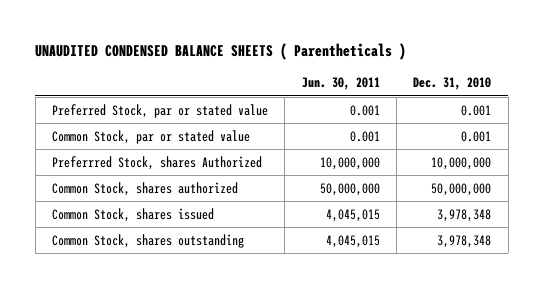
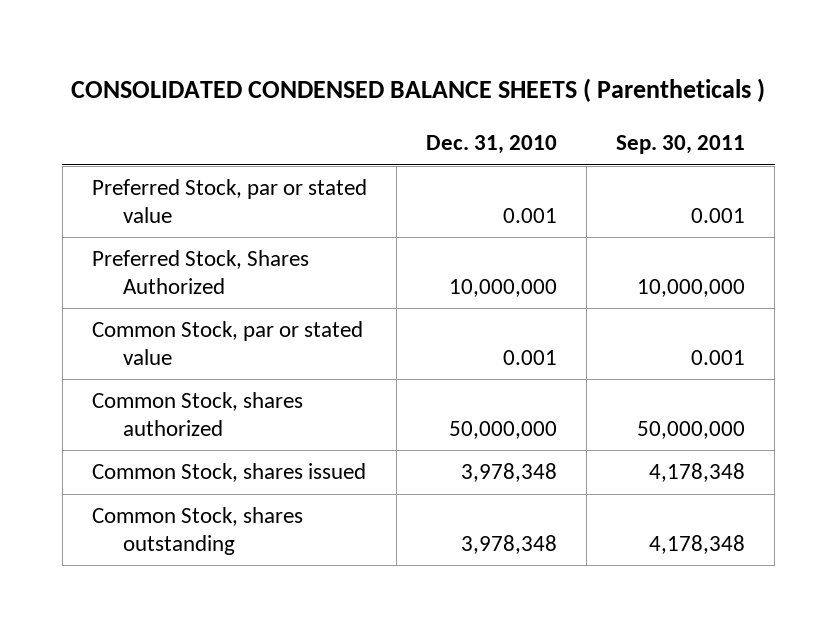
- UNAUDITED CONDENSED BALANCE SHEETS ( Parentheticals )
+ CONSOLIDATED CONDENSED BALANCE SHEETS ( Parentheticals )
- | Jun. 30, 2011 | Dec. 31, 2010
+ | Dec. 31, 2010 | Sep. 30, 2011
+ Preferred Stock, Shares Authorized | 10,000,000 | 10,000,000
- Preferrred Stock, shares Authorized | 10,000,000 | 10,000,000

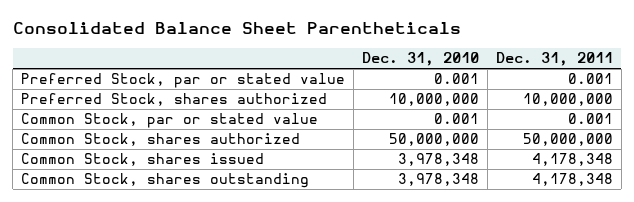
- CONSOLIDATED CONDENSED BALANCE SHEETS ( Parentheticals )
+ Consolidated Balance Sheet Parentheticals
- | Dec. 31, 2010 | Sep. 30, 2011
+ | Dec. 31, 2010 | Dec. 31, 2011
- Preferred Stock, Shares Authorized | 10,000,000 | 10,000,000
+ Preferred Stock, shares authorized | 10,000,000 | 10,000,000

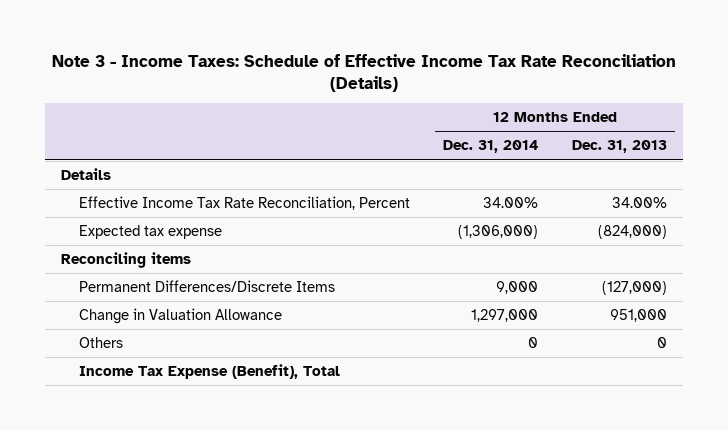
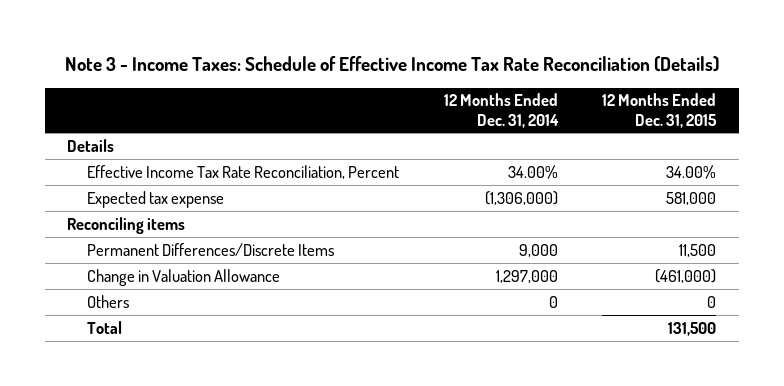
- | 12 Months Ended Dec. 31, 2014 | 12 Months Ended Dec. 31, 2013
+ | 12 Months Ended Dec. 31, 2014 | 12 Months Ended Dec. 31, 2015
- Income Tax Expense (Benefit), Total
+ Total | | 131,500

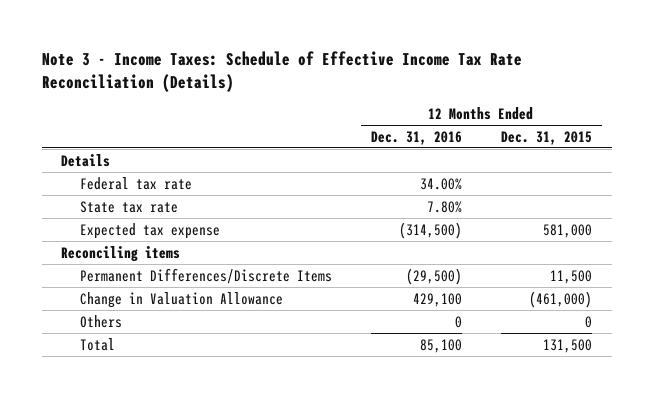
- | 12 Months Ended Dec. 31, 2014 | 12 Months Ended Dec. 31, 2015
+ | 12 Months Ended Dec. 31, 2016 | 12 Months Ended Dec. 31, 2015
- Effective Income Tax Rate Reconciliation, Percent | 34.00% | 34.00%
+ Federal tax rate | 34.00% |
+ State tax rate | 7.80% |

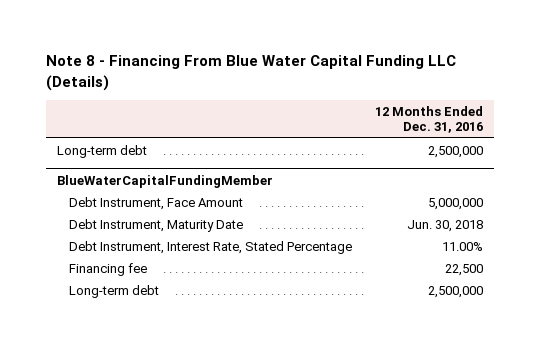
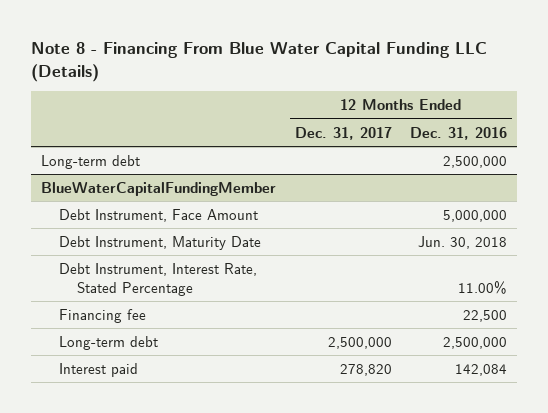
- | 12 Months Ended Dec. 31, 2016
+ | 12 Months Ended Dec. 31, 2017 | 12 Months Ended Dec. 31, 2016
@ BlueWaterCapitalFundingMember
+ Interest paid | 278,820 | 142,084

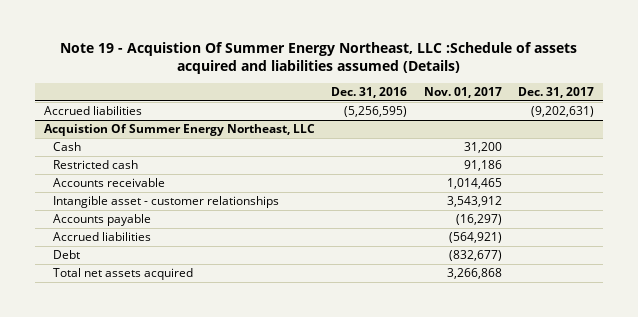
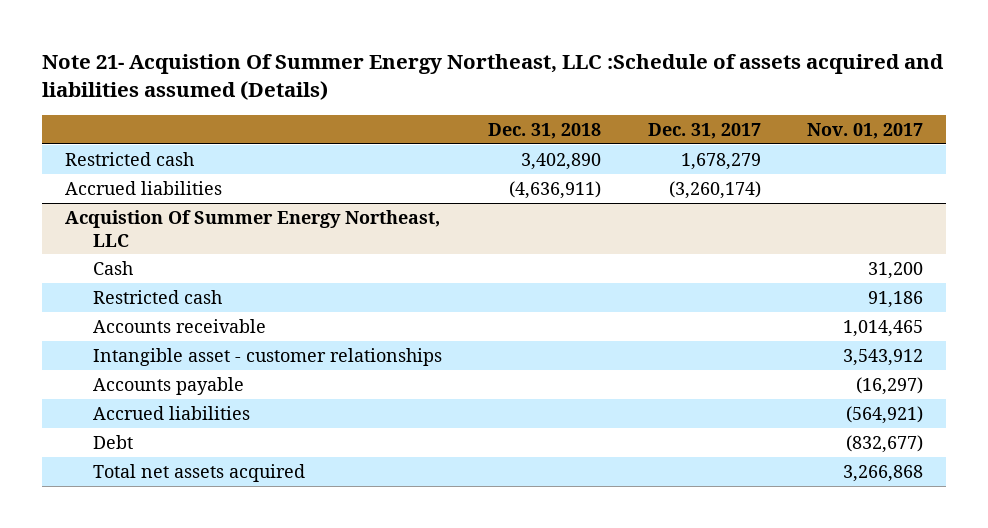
- Note 19 - Acquistion Of Summer Energy Northeast, LLC :Schedule of assets acquired and liabilities assumed (Details)
+ Note 21- Acquistion Of Summer Energy Northeast, LLC :Schedule of assets acquired and liabilities assumed (Details)
- | Dec. 31, 2016 | Nov. 01, 2017 | Dec. 31, 2017
+ | Dec. 31, 2018 | Dec. 31, 2017 | Nov. 01, 2017
- Accrued liabilities | (5,256,595) | | (9,202,631)
+ Restricted cash | 3,402,890 | 1,678,279 |
+ Accrued liabilities | (4,636,911) | (3,260,174) |

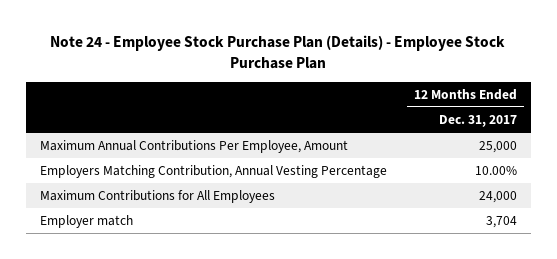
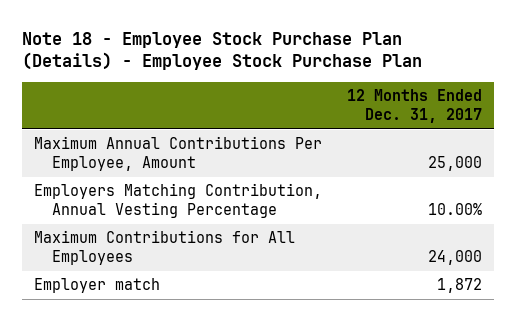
- Note 24 - Employee Stock Purchase Plan (Details) - Employee Stock Purchase Plan
+ Note 18 - Employee Stock Purchase Plan (Details) - Employee Stock Purchase Plan
- Employer match | 3,704
+ Employer match | 1,872

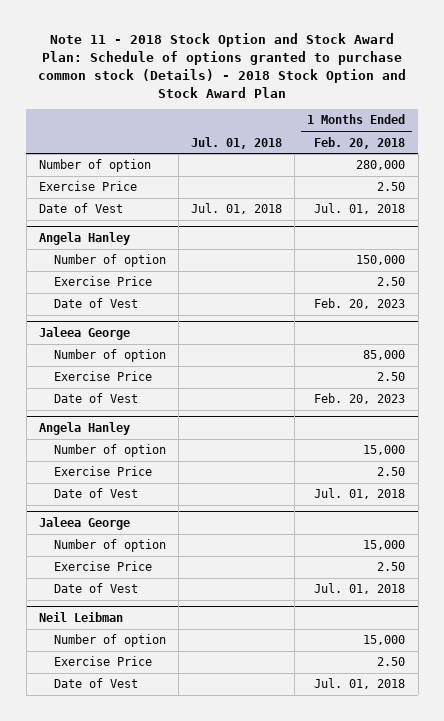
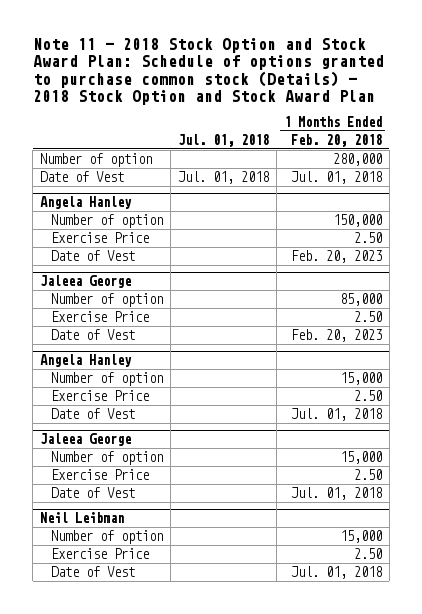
- Exercise Price | | 2.50

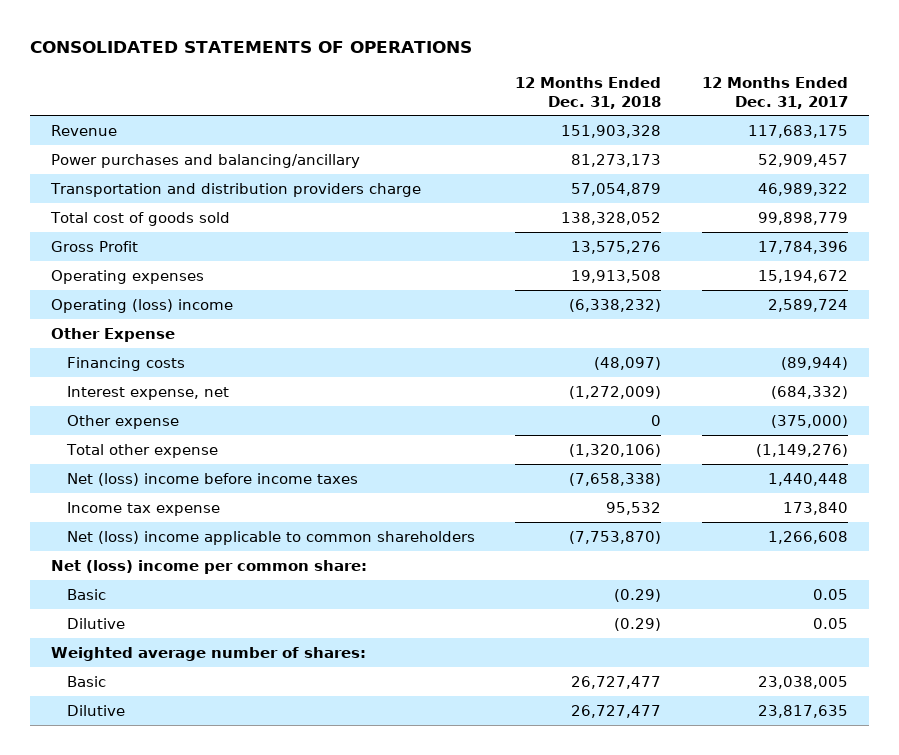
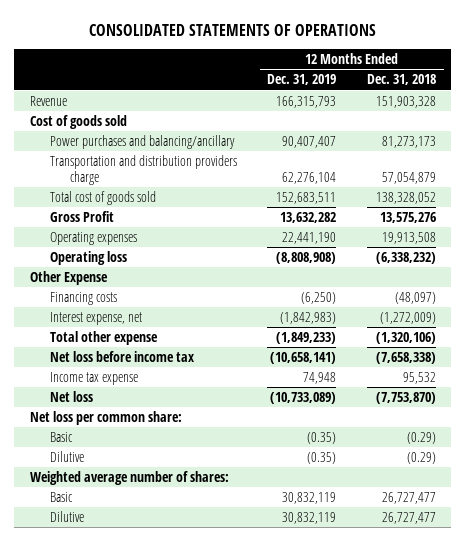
- | 12 Months Ended Dec. 31, 2018 | 12 Months Ended Dec. 31, 2017
+ | 12 Months Ended Dec. 31, 2019 | 12 Months Ended Dec. 31, 2018
+ Cost of goods sold
- Operating (loss) income | (6,338,232) | 2,589,724
+ Operating loss | (8,808,908) | (6,338,232)
- Other expense | 0 | (375,000)
- Net (loss) income before income taxes | (7,658,338) | 1,440,448
+ Net loss before income tax | (10,658,141) | (7,658,338)
- Net (loss) income applicable to common shareholders | (7,753,870) | 1,266,608
- Net (loss) income per common share:
+ Net loss | (10,733,089) | (7,753,870)
+ Net loss per common share:

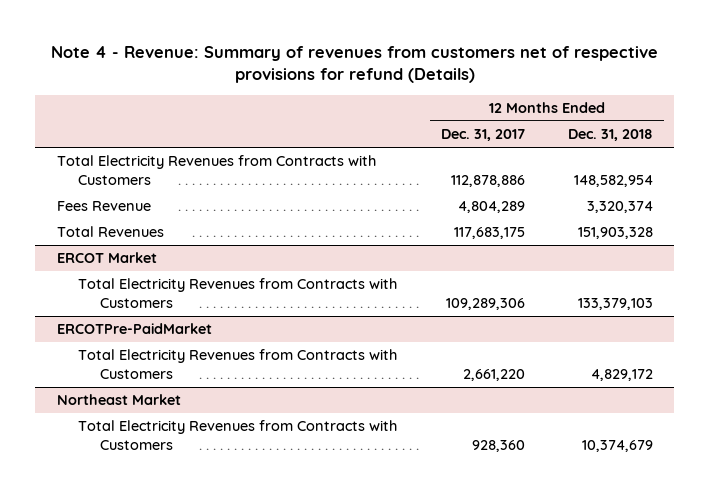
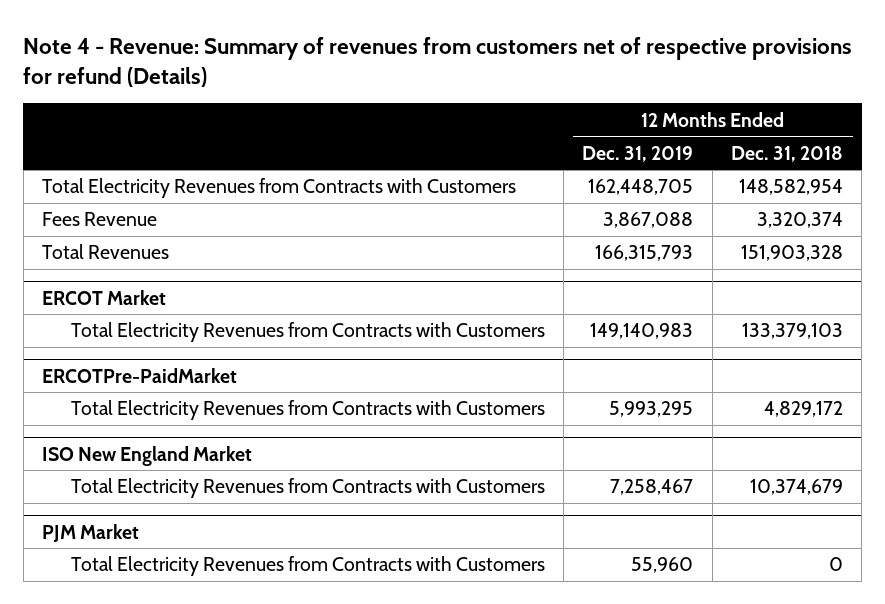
- | 12 Months Ended Dec. 31, 2017 | 12 Months Ended Dec. 31, 2018
+ | 12 Months Ended Dec. 31, 2019 | 12 Months Ended Dec. 31, 2018
- Northeast Market
+ ISO New England Market
+ PJM Market
+ Total Electricity Revenues from Contracts with Customers | 55,960 | 0

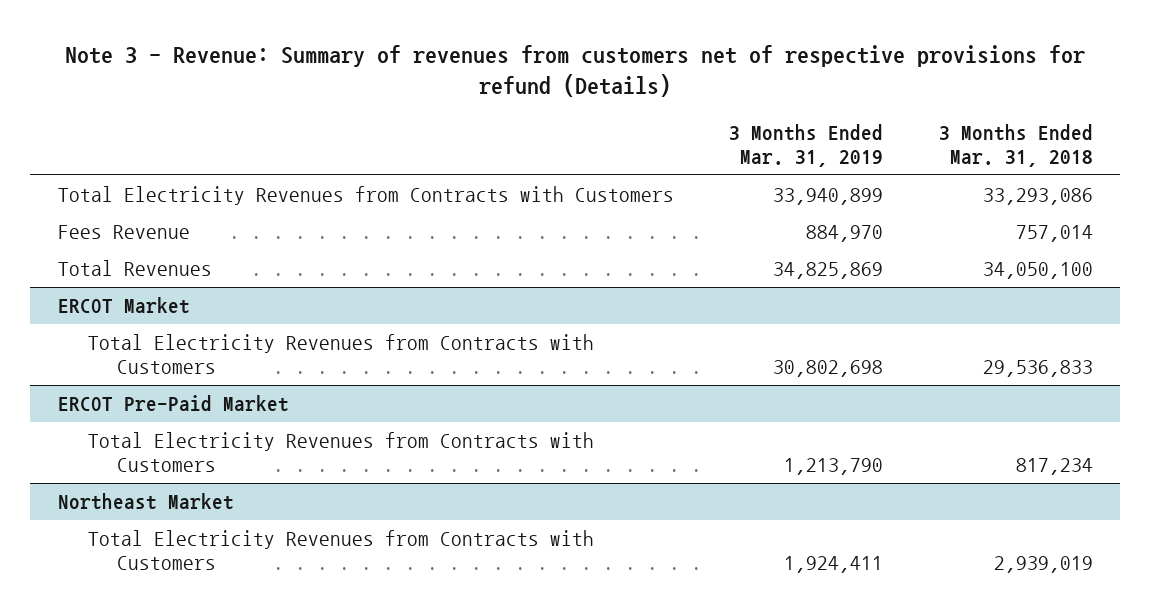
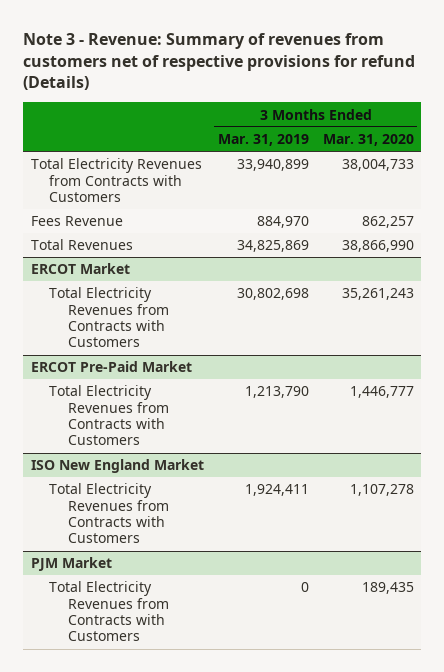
- | 3 Months Ended Mar. 31, 2019 | 3 Months Ended Mar. 31, 2018
+ | 3 Months Ended Mar. 31, 2019 | 3 Months Ended Mar. 31, 2020
- Northeast Market
+ ISO New England Market
+ PJM Market
+ Total Electricity Revenues from Contracts with Customers | 0 | 189,435

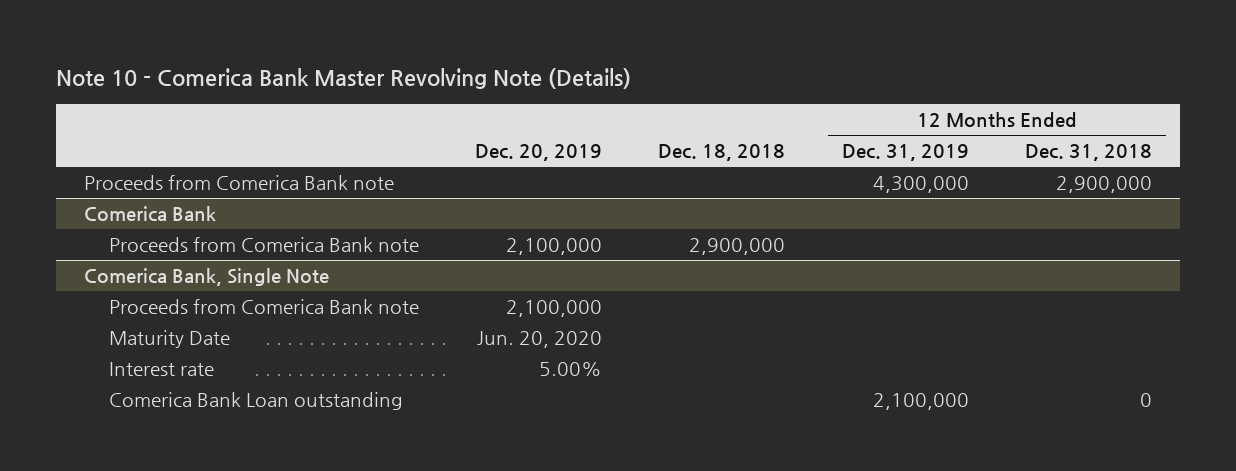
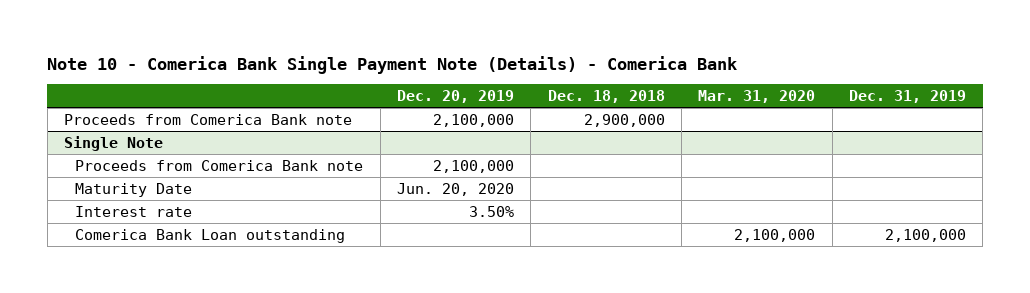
- Note 10 - Comerica Bank Master Revolving Note (Details)
+ Note 10 - Comerica Bank Single Payment Note (Details) - Comerica Bank
- | Dec. 20, 2019 | Dec. 18, 2018 | 12 Months Ended Dec. 31, 2019 | 12 Months Ended Dec. 31, 2018
+ | Dec. 20, 2019 | Dec. 18, 2018 | Mar. 31, 2020 | Dec. 31, 2019
- Proceeds from Comerica Bank note | | | 4,300,000 | 2,900,000
- Comerica Bank
- Comerica Bank, Single Note
+ Single Note
- Interest rate | 5.00% | | |
+ Interest rate | 3.50% | | |

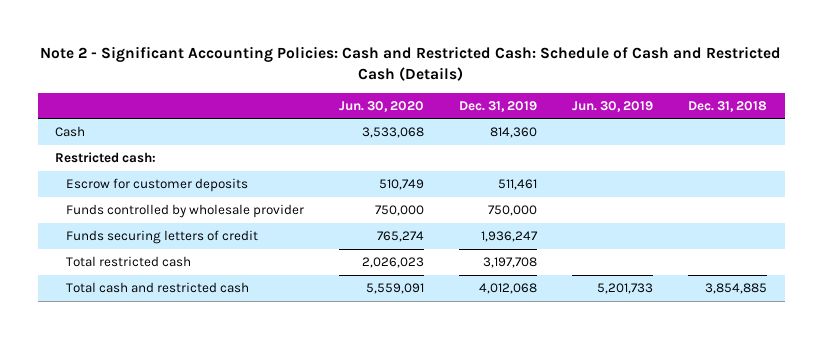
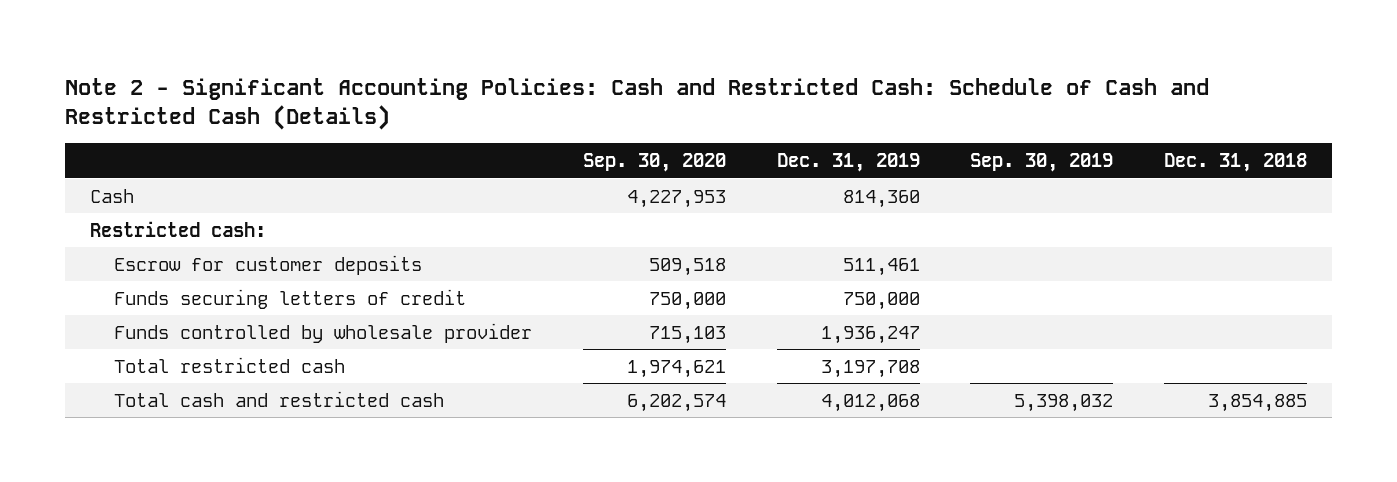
- | Jun. 30, 2020 | Dec. 31, 2019 | Jun. 30, 2019 | Dec. 31, 2018
+ | Sep. 30, 2020 | Dec. 31, 2019 | Sep. 30, 2019 | Dec. 31, 2018
- Funds controlled by wholesale provider | 750,000 | 750,000 | |
- Funds securing letters of credit | 765,274 | 1,936,247 | |
+ Funds securing letters of credit | 750,000 | 750,000 | |
+ Funds controlled by wholesale provider | 715,103 | 1,936,247 | |

